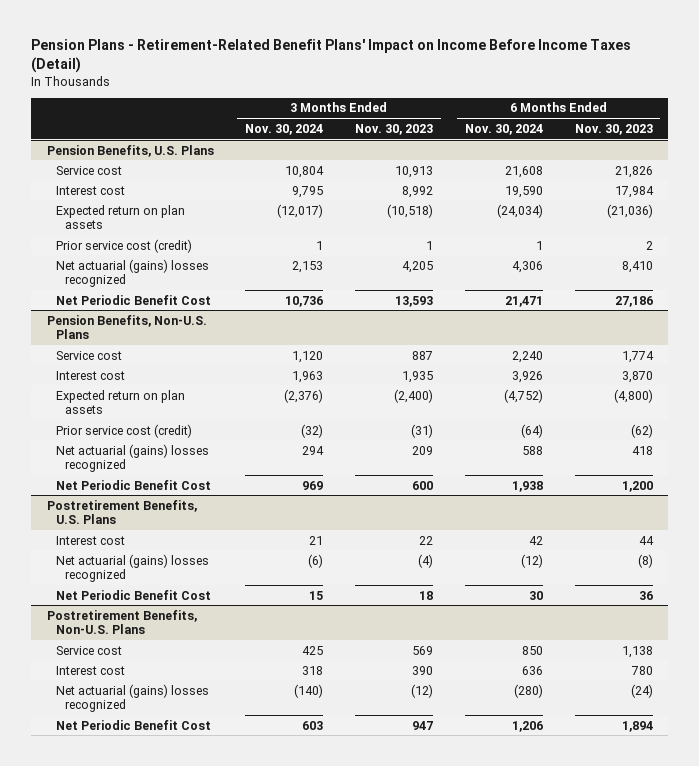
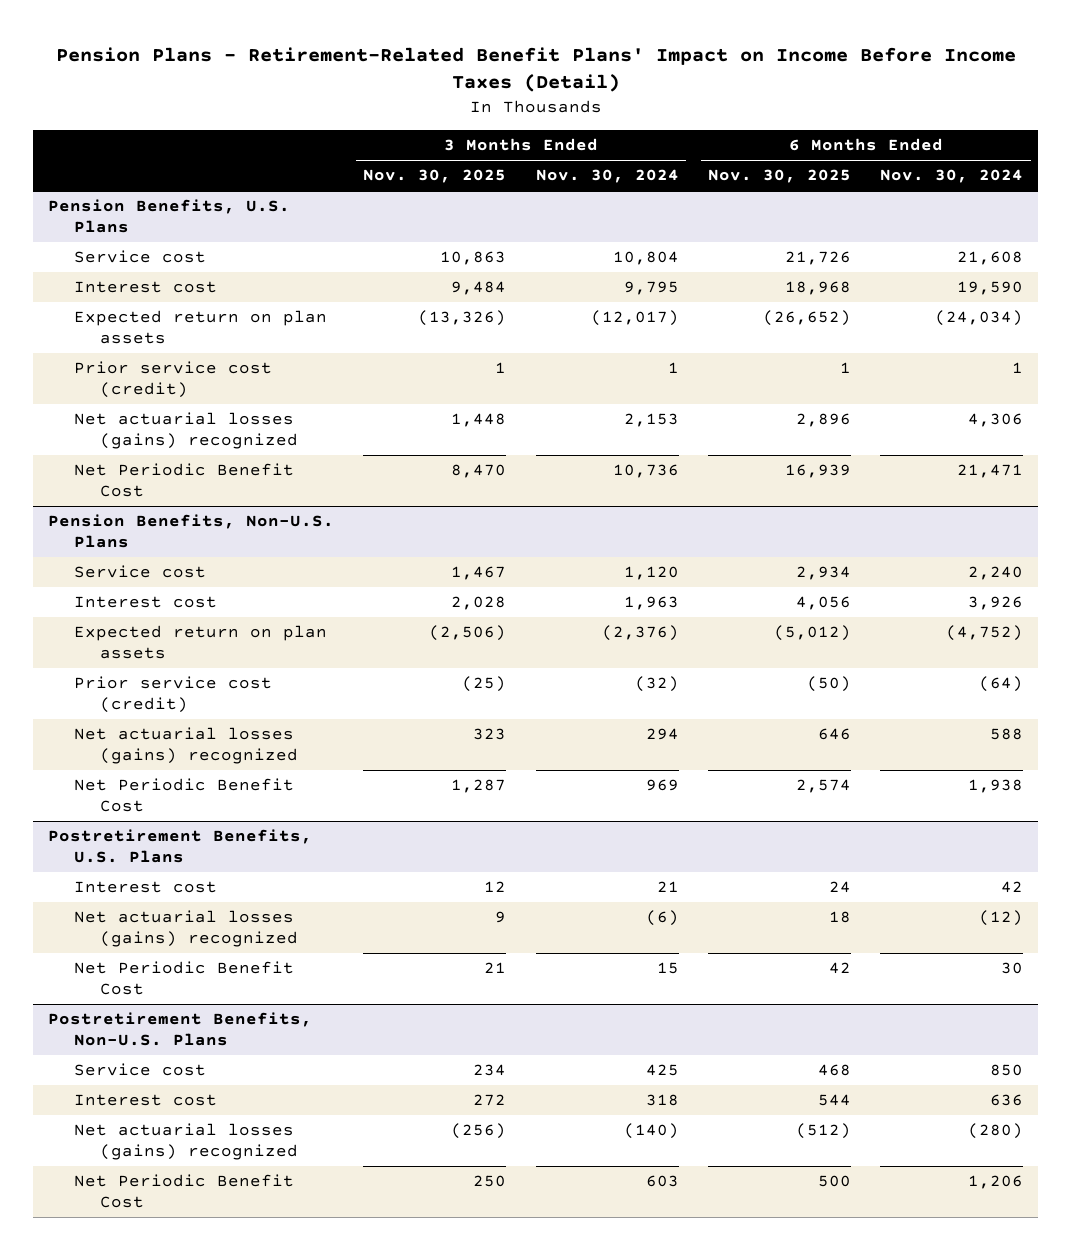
- | 3 Months Ended Nov. 30, 2024 | 3 Months Ended Nov. 30, 2023 | 6 Months Ended Nov. 30, 2024 | 6 Months Ended Nov. 30, 2023
+ | 3 Months Ended Nov. 30, 2025 | 3 Months Ended Nov. 30, 2024 | 6 Months Ended Nov. 30, 2025 | 6 Months Ended Nov. 30, 2024
@ Pension Benefits, U.S. Plans
- Net actuarial (gains) losses recognized | 2,153 | 4,205 | 4,306 | 8,410
+ Net actuarial losses (gains) recognized | 1,448 | 2,153 | 2,896 | 4,306
@ Pension Benefits, Non-U.S. Plans
- Net actuarial (gains) losses recognized | 294 | 209 | 588 | 418
+ Net actuarial losses (gains) recognized | 323 | 294 | 646 | 588
@ Postretirement Benefits, U.S. Plans
- Net actuarial (gains) losses recognized | (6) | (4) | (12) | (8)
+ Net actuarial losses (gains) recognized | 9 | (6) | 18 | (12)
@ Postretirement Benefits, Non-U.S. Plans
- Net actuarial (gains) losses recognized | (140) | (12) | (280) | (24)
+ Net actuarial losses (gains) recognized | (256) | (140) | (512) | (280)

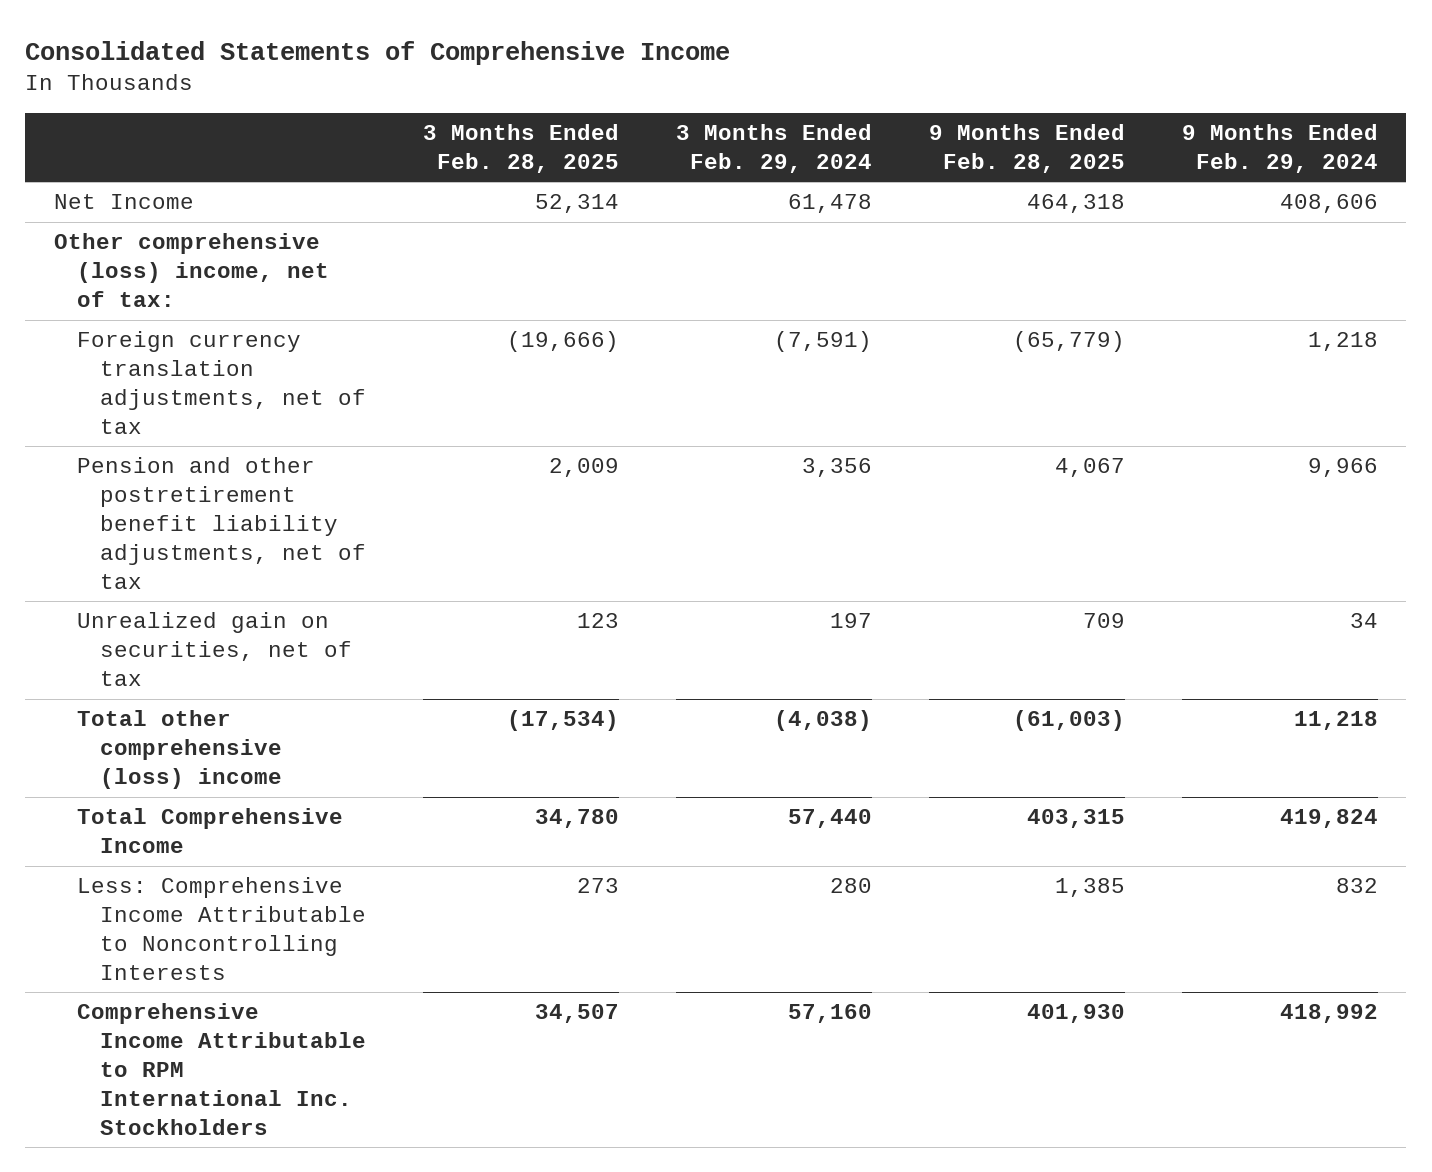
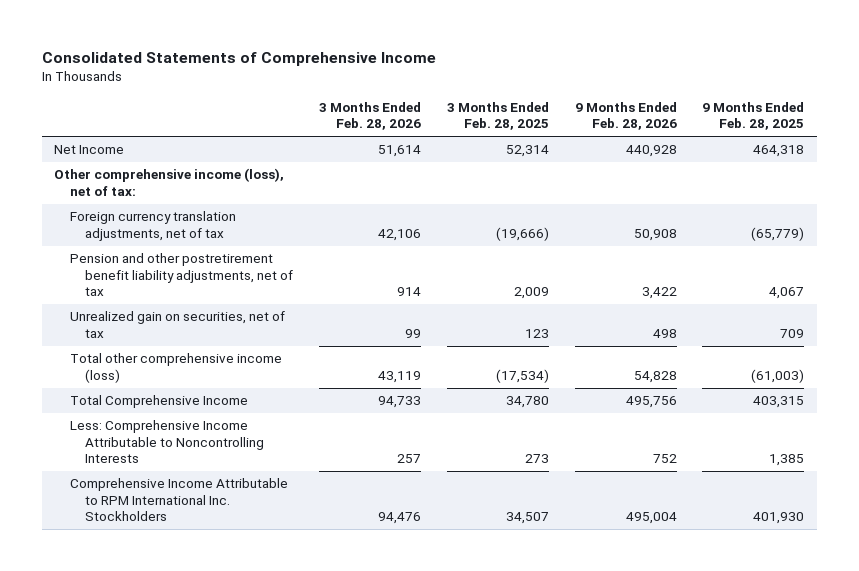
- | 3 Months Ended Feb. 28, 2025 | 3 Months Ended Feb. 29, 2024 | 9 Months Ended Feb. 28, 2025 | 9 Months Ended Feb. 29, 2024
+ | 3 Months Ended Feb. 28, 2026 | 3 Months Ended Feb. 28, 2025 | 9 Months Ended Feb. 28, 2026 | 9 Months Ended Feb. 28, 2025
- Other comprehensive (loss) income, net of tax:
+ Other comprehensive income (loss), net of tax:
- Total other comprehensive (loss) income | (17,534) | (4,038) | (61,003) | 11,218
+ Total other comprehensive income (loss) | 43,119 | (17,534) | 54,828 | (61,003)

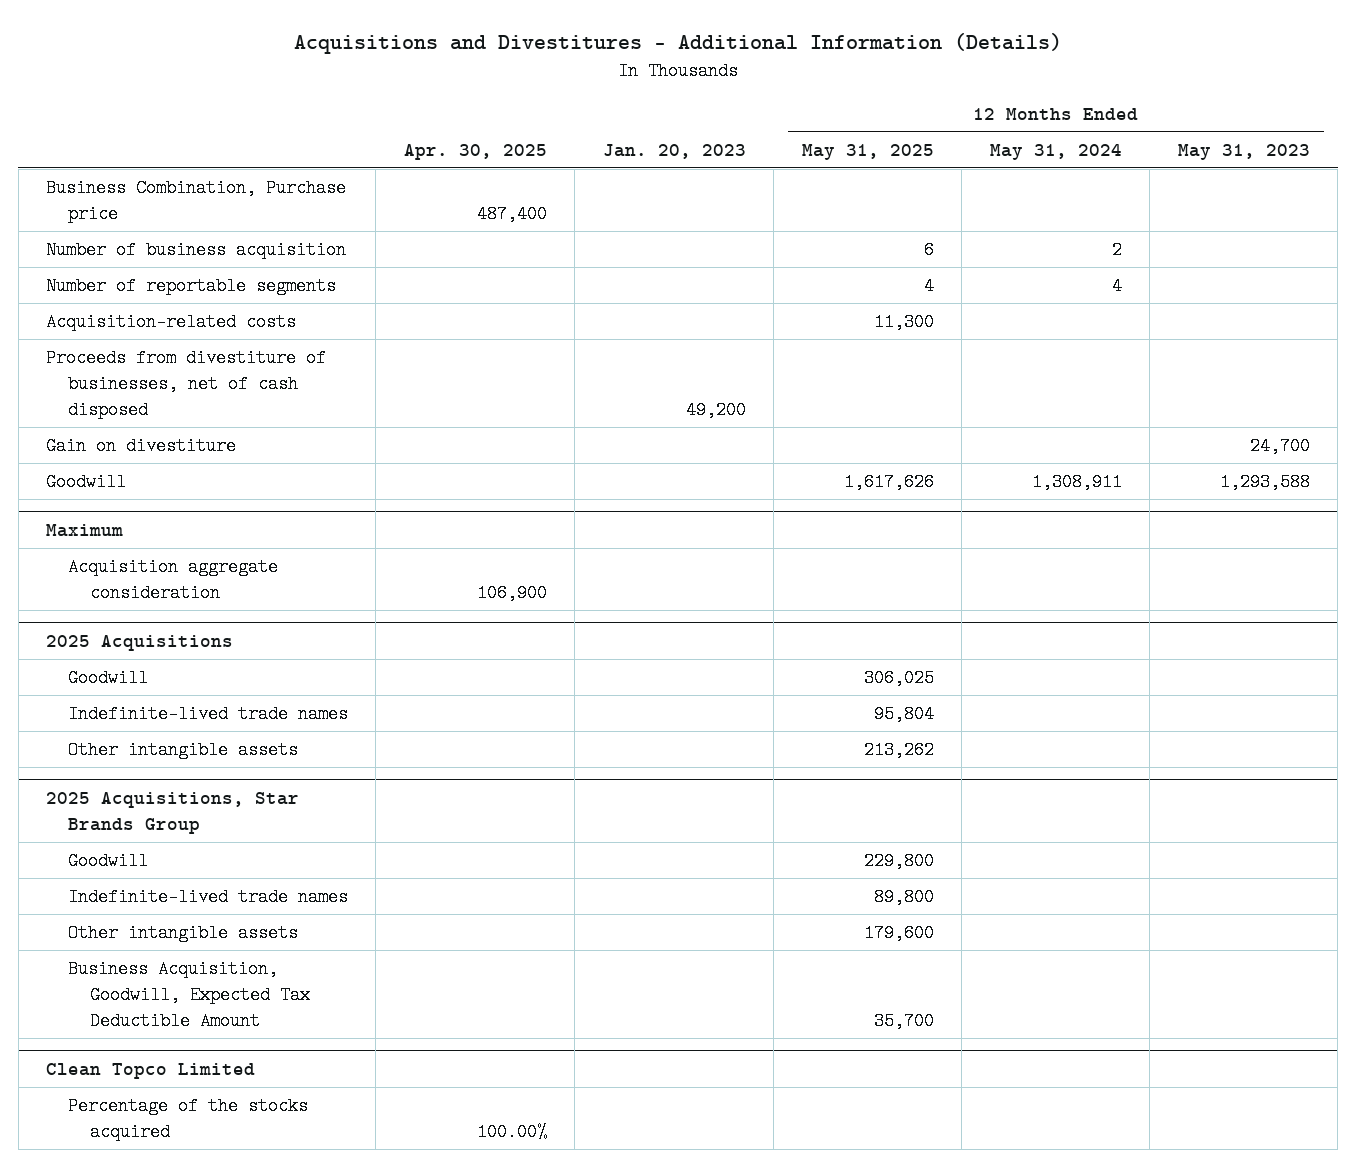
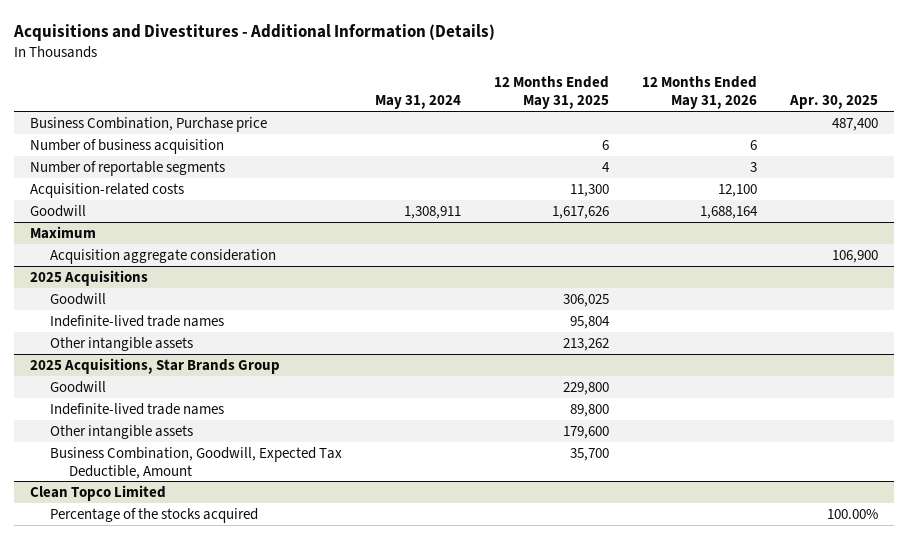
- | Apr. 30, 2025 | Jan. 20, 2023 | 12 Months Ended May 31, 2025 | 12 Months Ended May 31, 2024 | 12 Months Ended May 31, 2023
+ | May 31, 2024 | 12 Months Ended May 31, 2025 | 12 Months Ended May 31, 2026 | Apr. 30, 2025
- Proceeds from divestiture of businesses, net of cash disposed | | 49,200 | | |
- Gain on divestiture | | | | | 24,700
@ 2025 Acquisitions, Star Brands Group
- Business Acquisition, Goodwill, Expected Tax Deductible Amount | | | 35,700 | |
+ Business Combination, Goodwill, Expected Tax Deductible, Amount | | 35,700 | |

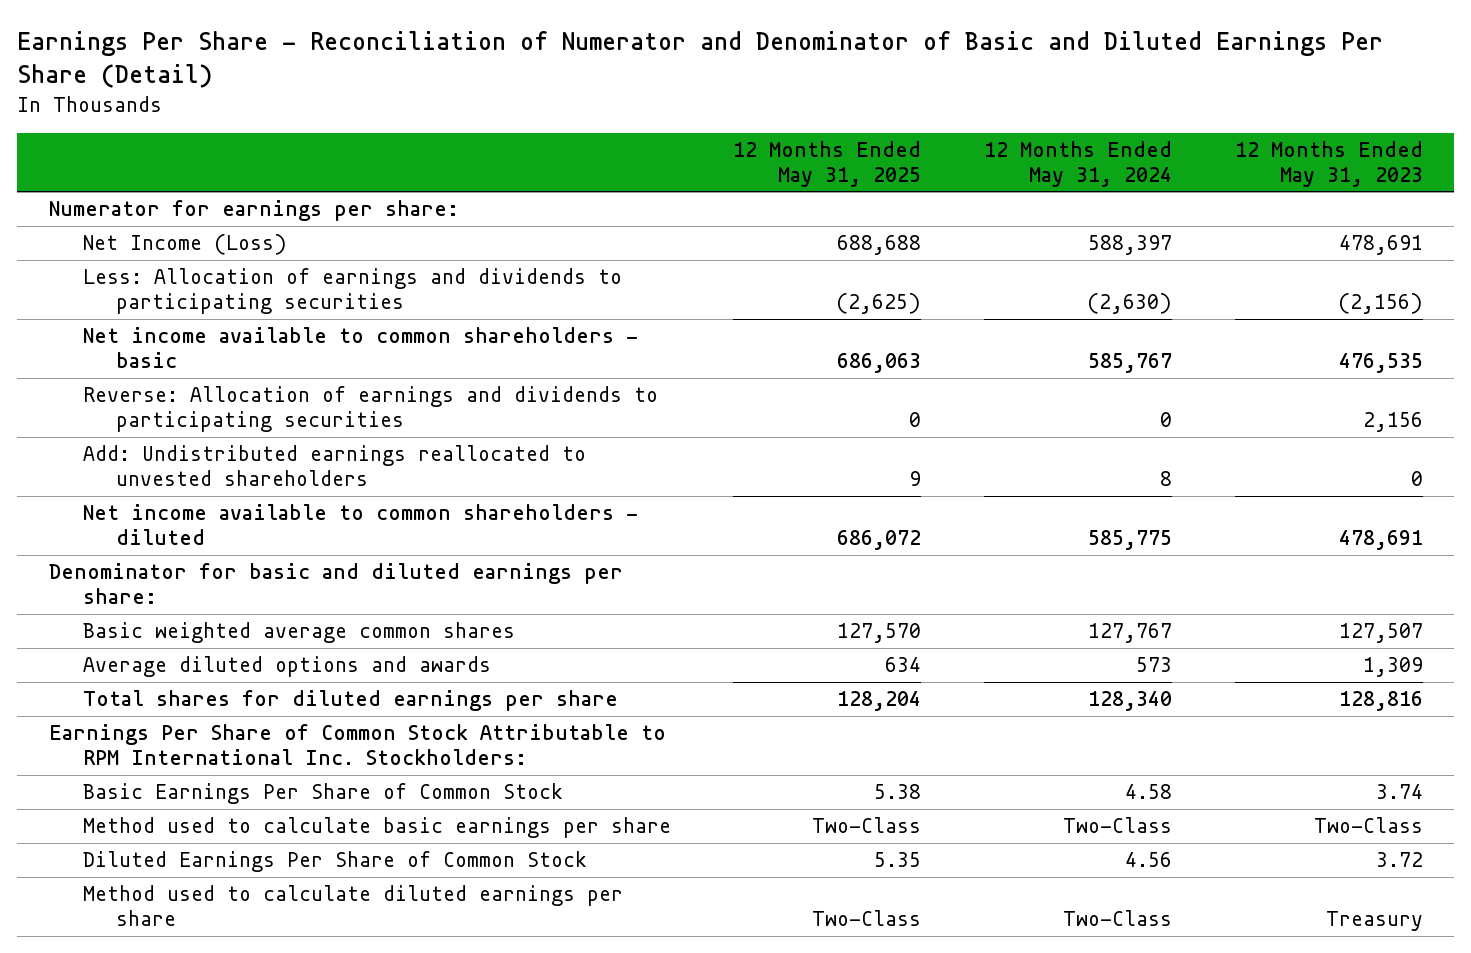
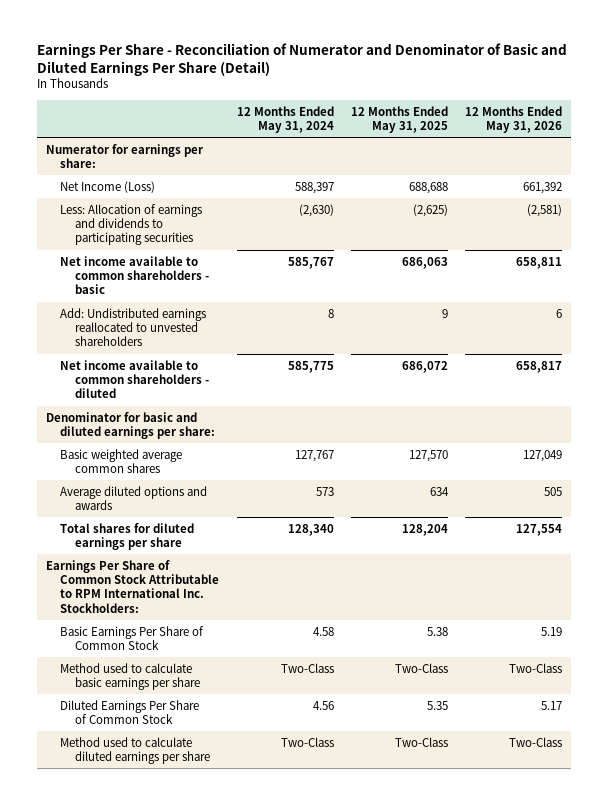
- | 12 Months Ended May 31, 2025 | 12 Months Ended May 31, 2024 | 12 Months Ended May 31, 2023
+ | 12 Months Ended May 31, 2024 | 12 Months Ended May 31, 2025 | 12 Months Ended May 31, 2026
- Reverse: Allocation of earnings and dividends to participating securities | 0 | 0 | 2,156

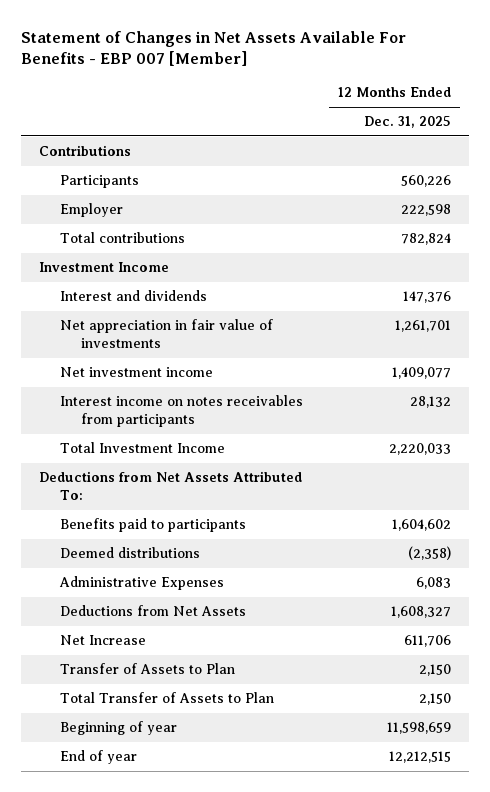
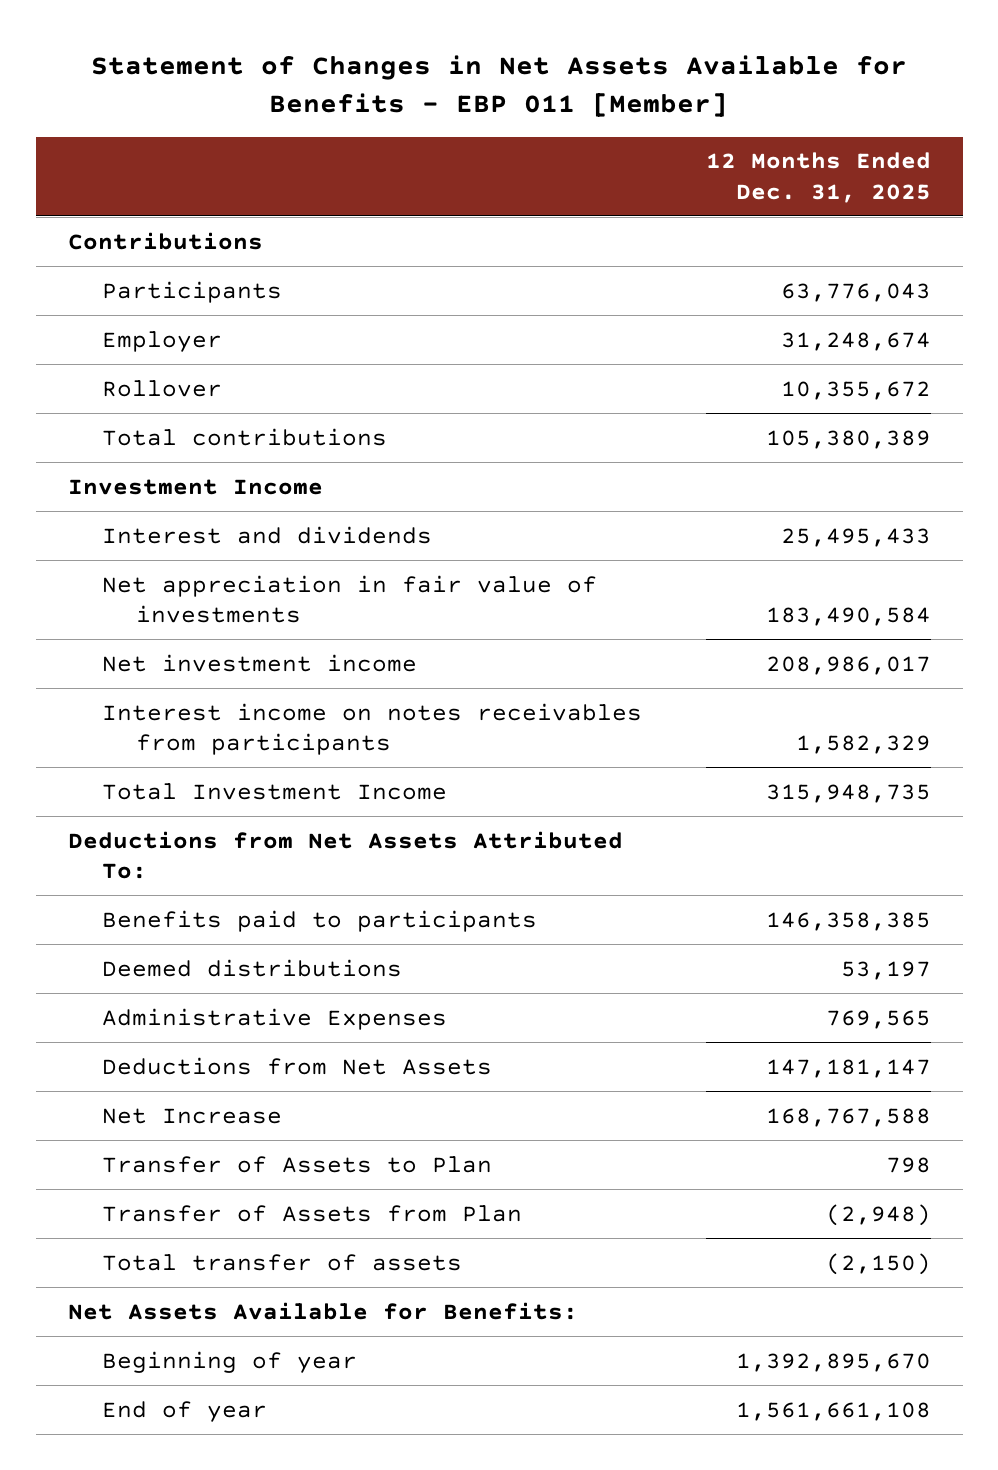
- Statement of Changes in Net Assets Available For Benefits - EBP 007 [Member]
+ Statement of Changes in Net Assets Available for Benefits - EBP 011 [Member]
- Participants | 560,226
- Employer | 222,598
- Total contributions | 782,824
+ Participants | 63,776,043
+ Employer | 31,248,674
+ Rollover | 10,355,672
+ Total contributions | 105,380,389
- Interest and dividends | 147,376
- Net appreciation in fair value of investments | 1,261,701
- Net investment income | 1,409,077
- Interest income on notes receivables from participants | 28,132
- Total Investment Income | 2,220,033
+ Interest and dividends | 25,495,433
+ Net appreciation in fair value of investments | 183,490,584
+ Net investment income | 208,986,017
+ Interest income on notes receivables from participants | 1,582,329
+ Total Investment Income | 315,948,735
- Benefits paid to participants | 1,604,602
- Deemed distributions | (2,358)
- Administrative Expenses | 6,083
- Deductions from Net Assets | 1,608,327
- Net Increase | 611,706
- Transfer of Assets to Plan | 2,150
- Total Transfer of Assets to Plan | 2,150
- Beginning of year | 11,598,659
- End of year | 12,212,515
+ Benefits paid to participants | 146,358,385
+ Deemed distributions | 53,197
+ Administrative Expenses | 769,565
+ Deductions from Net Assets | 147,181,147
+ Net Increase | 168,767,588
+ Transfer of Assets to Plan | 798
+ Transfer of Assets from Plan | (2,948)
+ Total transfer of assets | (2,150)
+ Net Assets Available for Benefits:
+ Beginning of year | 1,392,895,670
+ End of year | 1,561,661,108

